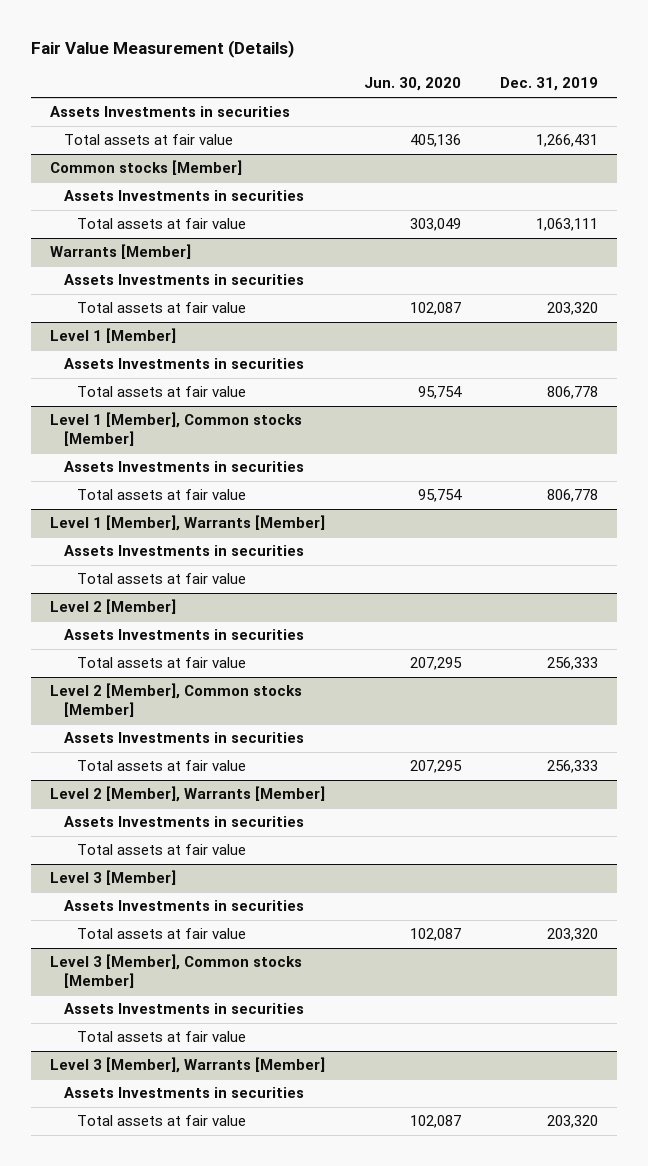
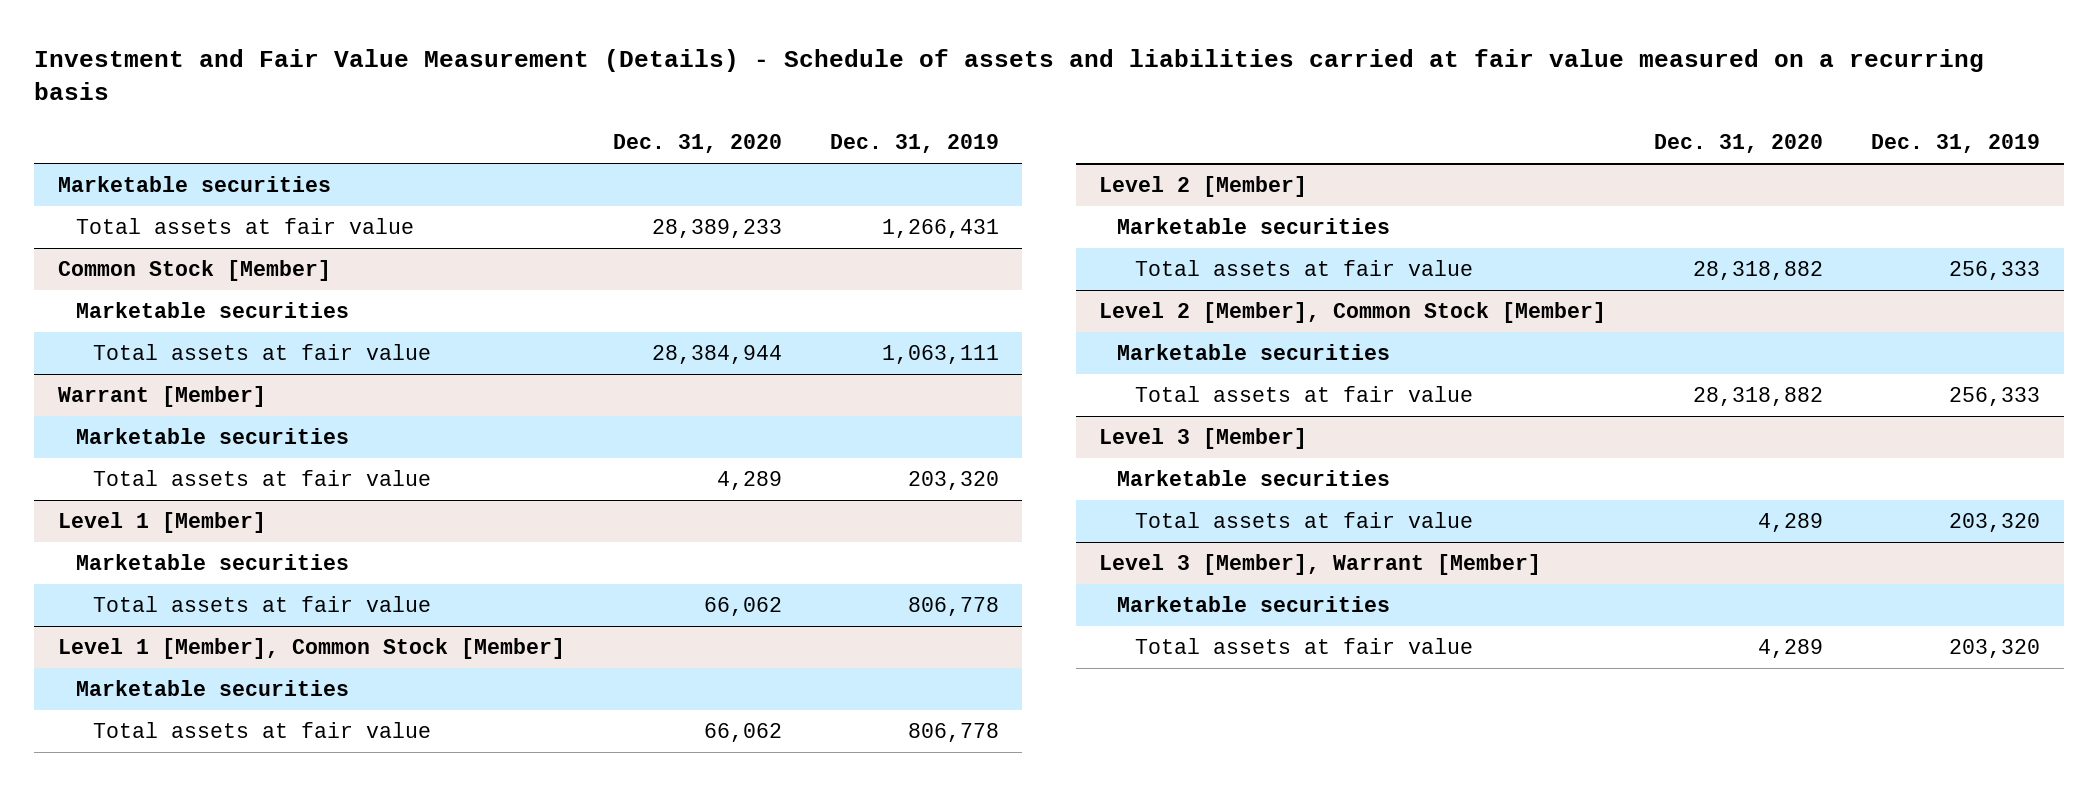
- Fair Value Measurement (Details)
+ Investment and Fair Value Measurement (Details) - Schedule of assets and liabilities carried at fair value measured on a recurring basis
- | Jun. 30, 2020 | Dec. 31, 2019
+ | Dec. 31, 2020 | Dec. 31, 2019
- Assets Investments in securities
+ Marketable securities
- Common stocks [Member]
- Assets Investments in securities
+ Common Stock [Member]
+ Marketable securities
- Warrants [Member]
- Assets Investments in securities
+ Warrant [Member]
+ Marketable securities
@ Level 1 [Member]
- Assets Investments in securities
+ Marketable securities
- Level 1 [Member], Common stocks [Member]
- Assets Investments in securities
+ Level 1 [Member], Common Stock [Member]
+ Marketable securities
- Level 1 [Member], Warrants [Member]
- Assets Investments in securities
- Total assets at fair value
@ Level 2 [Member]
- Assets Investments in securities
+ Marketable securities
- Level 2 [Member], Common stocks [Member]
- Assets Investments in securities
+ Level 2 [Member], Common Stock [Member]
+ Marketable securities
- Level 2 [Member], Warrants [Member]
- Assets Investments in securities
- Total assets at fair value
@ Level 3 [Member]
- Assets Investments in securities
+ Marketable securities
- Level 3 [Member], Common stocks [Member]
- Assets Investments in securities
- Total assets at fair value
- Level 3 [Member], Warrants [Member]
- Assets Investments in securities
+ Level 3 [Member], Warrant [Member]
+ Marketable securities

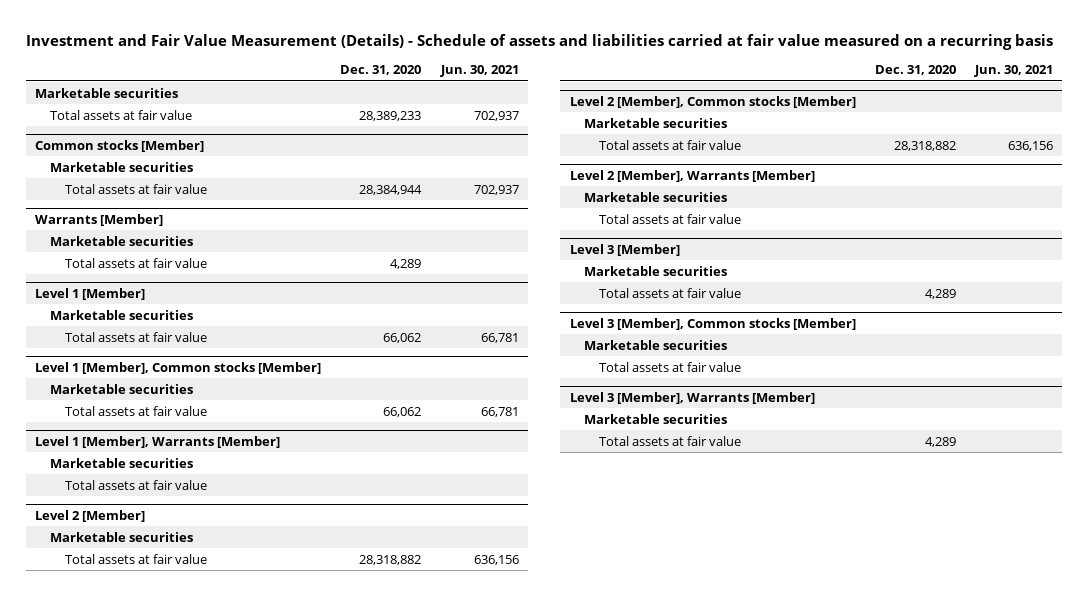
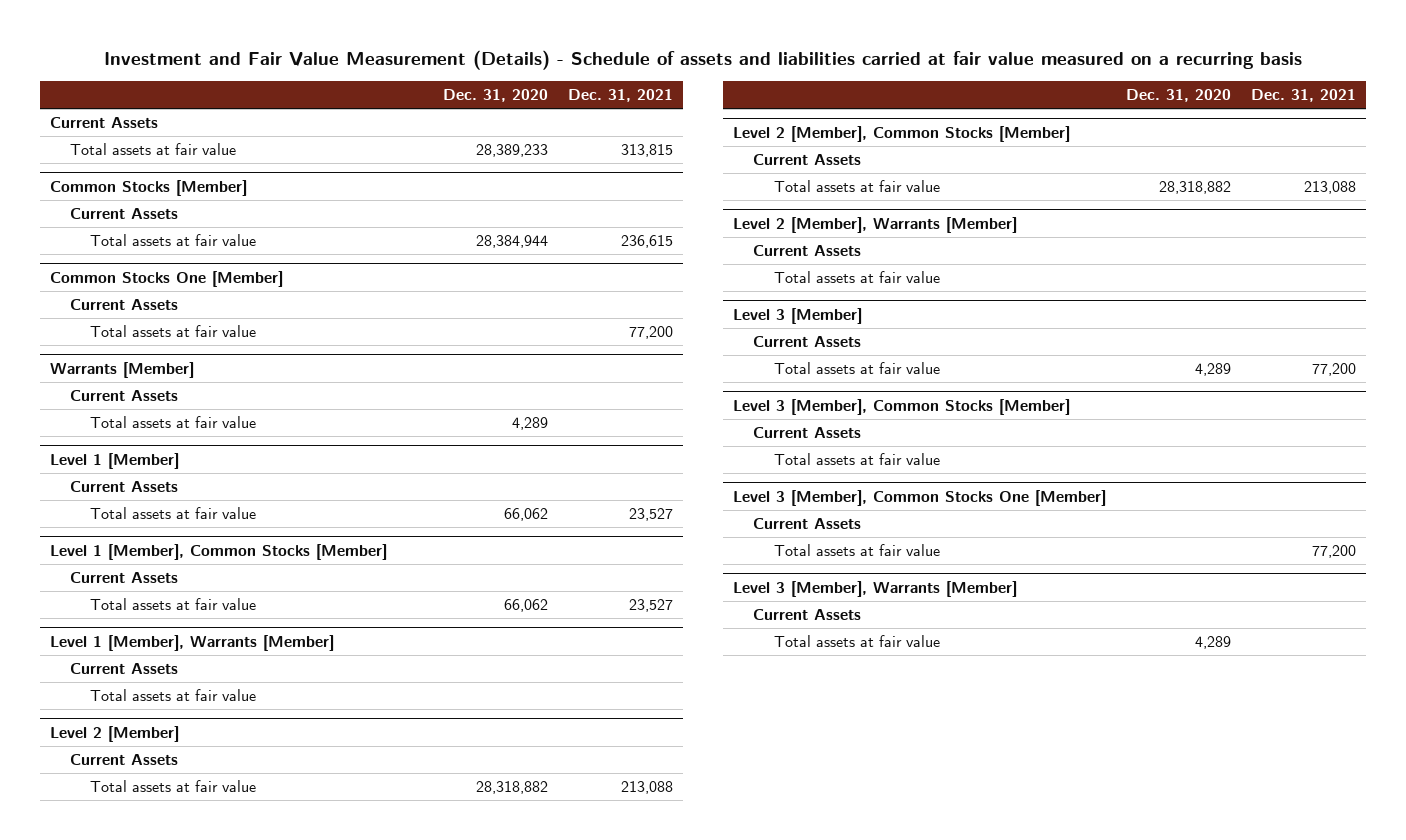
- | Dec. 31, 2020 | Jun. 30, 2021
+ | Dec. 31, 2020 | Dec. 31, 2021
- Marketable securities
+ Current Assets
- Common stocks [Member]
- Marketable securities
+ Common Stocks [Member]
+ Current Assets
+ Common Stocks One [Member]
+ Current Assets
+ Total assets at fair value | | 77,200
@ Warrants [Member]
- Marketable securities
+ Current Assets
@ Level 1 [Member]
- Marketable securities
+ Current Assets
- Level 1 [Member], Common stocks [Member]
- Marketable securities
+ Level 1 [Member], Common Stocks [Member]
+ Current Assets
@ Level 1 [Member], Warrants [Member]
- Marketable securities
+ Current Assets
@ Level 2 [Member]
- Marketable securities
+ Current Assets
- Level 2 [Member], Common stocks [Member]
- Marketable securities
+ Level 2 [Member], Common Stocks [Member]
+ Current Assets
@ Level 2 [Member], Warrants [Member]
- Marketable securities
+ Current Assets
@ Level 3 [Member]
- Marketable securities
+ Current Assets
- Level 3 [Member], Common stocks [Member]
- Marketable securities
+ Level 3 [Member], Common Stocks [Member]
+ Current Assets
+ Level 3 [Member], Common Stocks One [Member]
+ Current Assets
+ Total assets at fair value | | 77,200
@ Level 3 [Member], Warrants [Member]
- Marketable securities
+ Current Assets

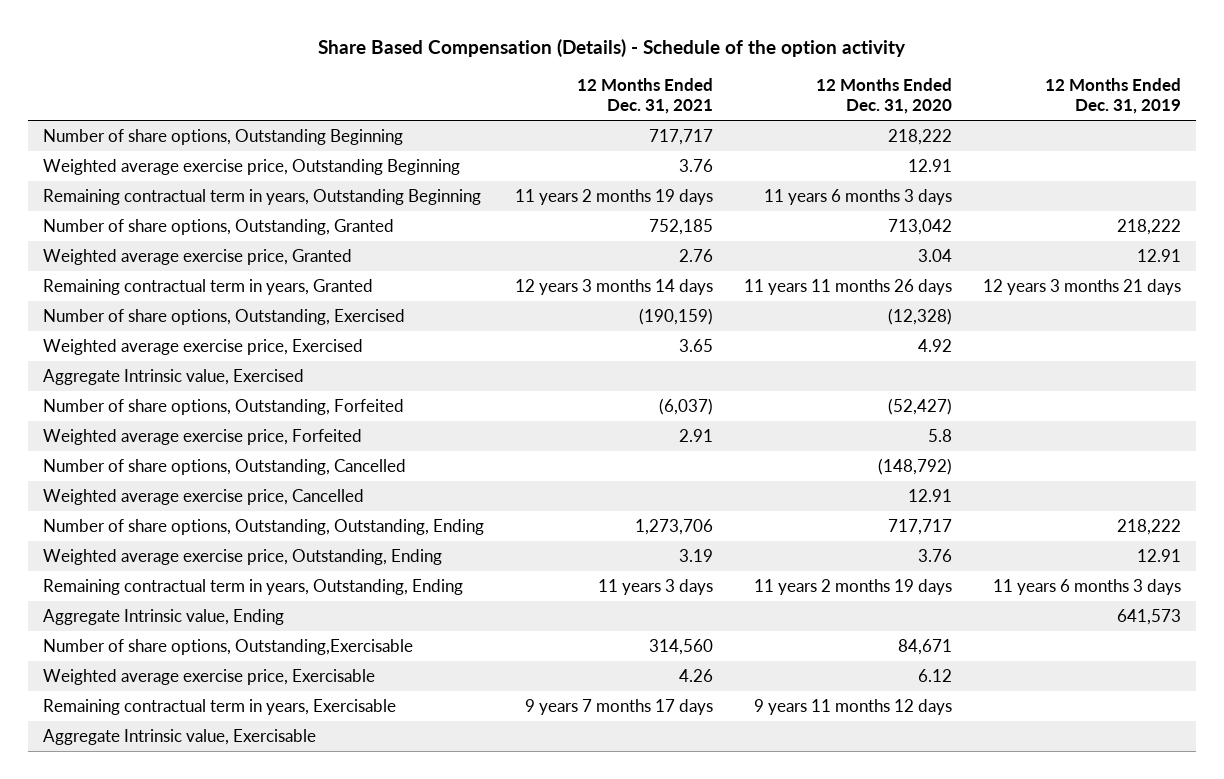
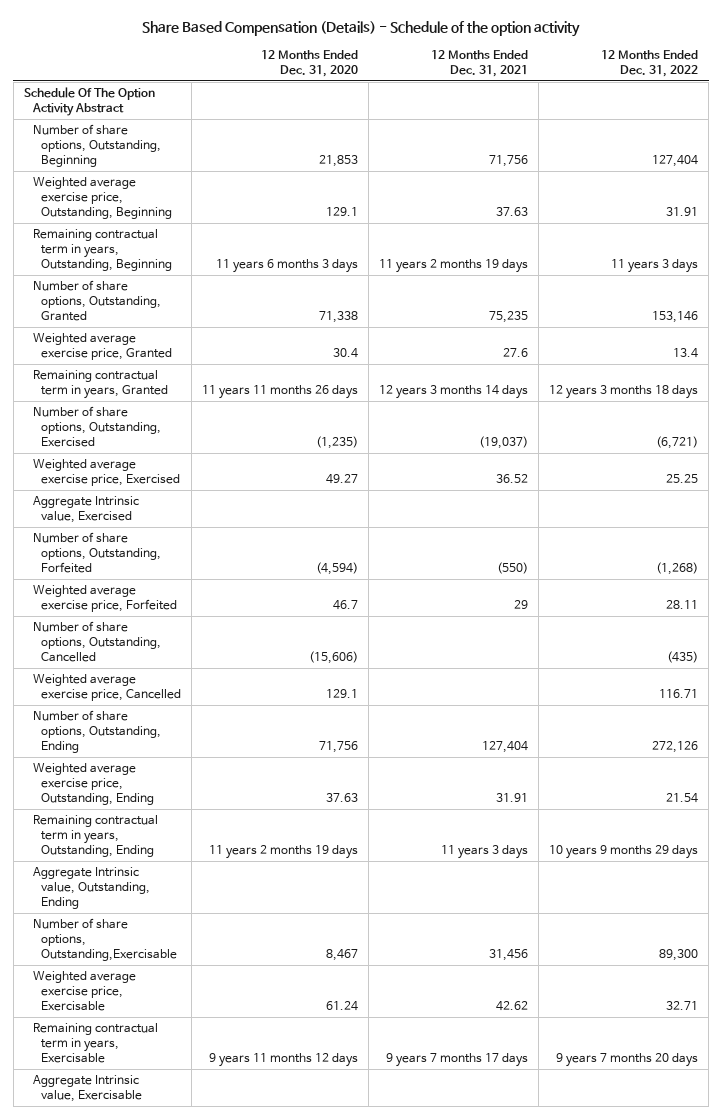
- | 12 Months Ended Dec. 31, 2021 | 12 Months Ended Dec. 31, 2020 | 12 Months Ended Dec. 31, 2019
+ | 12 Months Ended Dec. 31, 2020 | 12 Months Ended Dec. 31, 2021 | 12 Months Ended Dec. 31, 2022
- Number of share options, Outstanding Beginning | 717,717 | 218,222 |
- Weighted average exercise price, Outstanding Beginning | 3.76 | 12.91 |
- Remaining contractual term in years, Outstanding Beginning | 11 years 2 months 19 days | 11 years 6 months 3 days |
- Number of share options, Outstanding, Granted | 752,185 | 713,042 | 218,222
- Weighted average exercise price, Granted | 2.76 | 3.04 | 12.91
+ Schedule Of The Option Activity Abstract
+ Number of share options, Outstanding, Beginning | 21,853 | 71,756 | 127,404
+ Weighted average exercise price, Outstanding, Beginning | 129.1 | 37.63 | 31.91
+ Remaining contractual term in years, Outstanding, Beginning | 11 years 6 months 3 days | 11 years 2 months 19 days | 11 years 3 days
+ Number of share options, Outstanding, Granted | 71,338 | 75,235 | 153,146
+ Weighted average exercise price, Granted | 30.4 | 27.6 | 13.4
- Number of share options, Outstanding, Exercised | (190,159) | (12,328) |
- Weighted average exercise price, Exercised | 3.65 | 4.92 |
+ Number of share options, Outstanding, Exercised | (1,235) | (19,037) | (6,721)
+ Weighted average exercise price, Exercised | 49.27 | 36.52 | 25.25
- Number of share options, Outstanding, Forfeited | (6,037) | (52,427) |
- Weighted average exercise price, Forfeited | 2.91 | 5.8 |
- Number of share options, Outstanding, Cancelled | | (148,792) |
- Weighted average exercise price, Cancelled | | 12.91 |
- Number of share options, Outstanding, Outstanding, Ending | 1,273,706 | 717,717 | 218,222
- Weighted average exercise price, Outstanding, Ending | 3.19 | 3.76 | 12.91
+ Number of share options, Outstanding, Forfeited | (4,594) | (550) | (1,268)
+ Weighted average exercise price, Forfeited | 46.7 | 29 | 28.11
+ Number of share options, Outstanding, Cancelled | (15,606) | | (435)
+ Weighted average exercise price, Cancelled | 129.1 | | 116.71
+ Number of share options, Outstanding, Ending | 71,756 | 127,404 | 272,126
+ Weighted average exercise price, Outstanding, Ending | 37.63 | 31.91 | 21.54
- Aggregate Intrinsic value, Ending | | | 641,573
- Number of share options, Outstanding,Exercisable | 314,560 | 84,671 |
- Weighted average exercise price, Exercisable | 4.26 | 6.12 |
+ Aggregate Intrinsic value, Outstanding, Ending
+ Number of share options, Outstanding,Exercisable | 8,467 | 31,456 | 89,300
+ Weighted average exercise price, Exercisable | 61.24 | 42.62 | 32.71

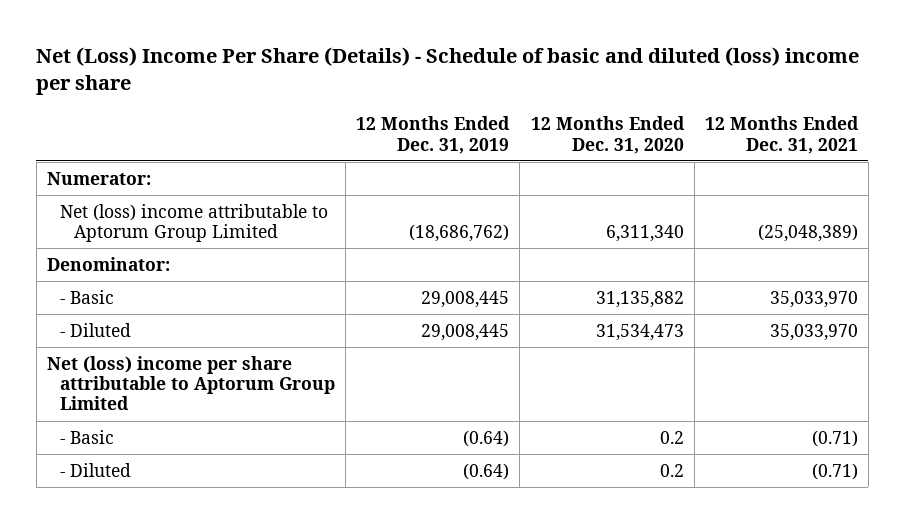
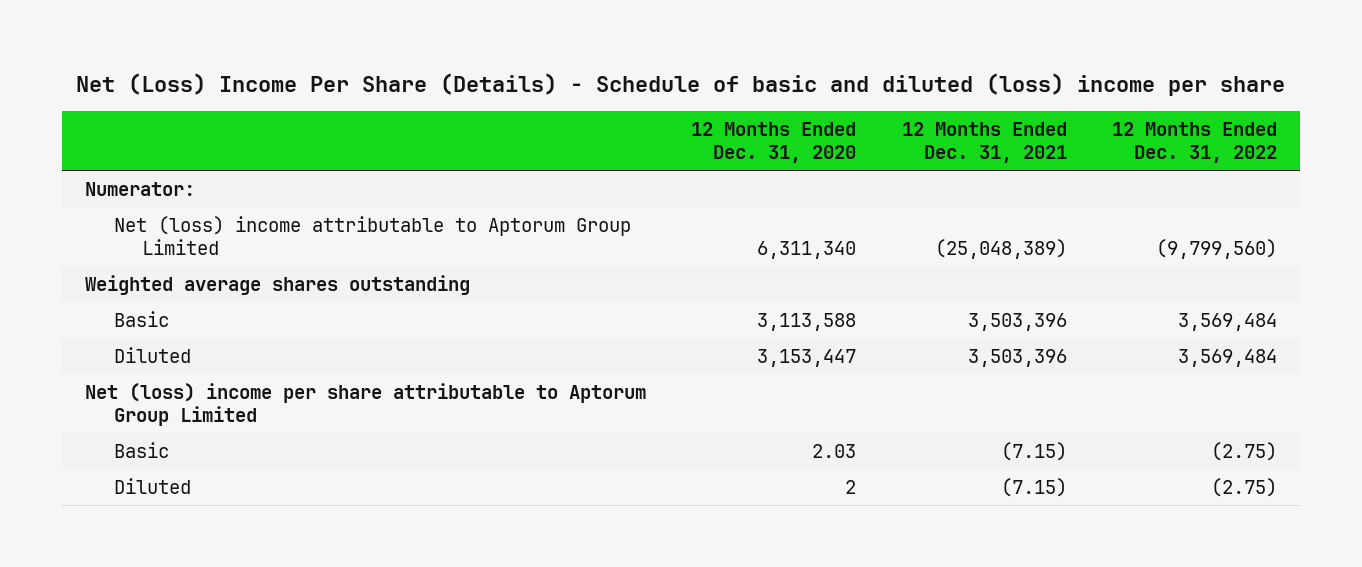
- | 12 Months Ended Dec. 31, 2019 | 12 Months Ended Dec. 31, 2020 | 12 Months Ended Dec. 31, 2021
+ | 12 Months Ended Dec. 31, 2020 | 12 Months Ended Dec. 31, 2021 | 12 Months Ended Dec. 31, 2022
- Denominator:
- - Basic | 29,008,445 | 31,135,882 | 35,033,970
- - Diluted | 29,008,445 | 31,534,473 | 35,033,970
+ Weighted average shares outstanding
+ Basic | 3,113,588 | 3,503,396 | 3,569,484
+ Diluted | 3,153,447 | 3,503,396 | 3,569,484
- - Basic | (0.64) | 0.2 | (0.71)
- - Diluted | (0.64) | 0.2 | (0.71)
+ Basic | 2.03 | (7.15) | (2.75)
+ Diluted | 2 | (7.15) | (2.75)

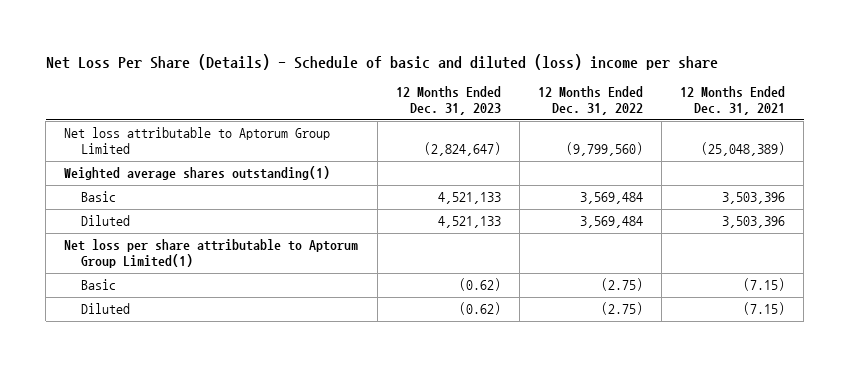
- Net (Loss) Income Per Share (Details) - Schedule of basic and diluted (loss) income per share
+ Net Loss Per Share (Details) - Schedule of basic and diluted (loss) income per share
- | 12 Months Ended Dec. 31, 2020 | 12 Months Ended Dec. 31, 2021 | 12 Months Ended Dec. 31, 2022
+ | 12 Months Ended Dec. 31, 2023 | 12 Months Ended Dec. 31, 2022 | 12 Months Ended Dec. 31, 2021
- Numerator:
- Net (loss) income attributable to Aptorum Group Limited | 6,311,340 | (25,048,389) | (9,799,560)
- Weighted average shares outstanding
+ Net loss attributable to Aptorum Group Limited | (2,824,647) | (9,799,560) | (25,048,389)
+ Weighted average shares outstanding(1)
- Net (loss) income per share attributable to Aptorum Group Limited
+ Net loss per share attributable to Aptorum Group Limited(1)

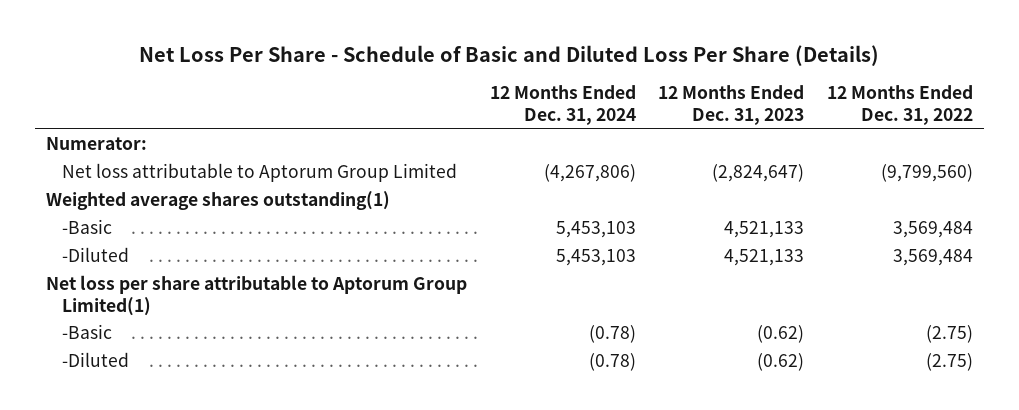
- Net Loss Per Share (Details) - Schedule of basic and diluted (loss) income per share
+ Net Loss Per Share - Schedule of Basic and Diluted Loss Per Share (Details)
- | 12 Months Ended Dec. 31, 2023 | 12 Months Ended Dec. 31, 2022 | 12 Months Ended Dec. 31, 2021
+ | 12 Months Ended Dec. 31, 2024 | 12 Months Ended Dec. 31, 2023 | 12 Months Ended Dec. 31, 2022
+ Numerator:
- Basic | 4,521,133 | 3,569,484 | 3,503,396
- Diluted | 4,521,133 | 3,569,484 | 3,503,396
+ -Basic | 5,453,103 | 4,521,133 | 3,569,484
+ -Diluted | 5,453,103 | 4,521,133 | 3,569,484
- Basic | (0.62) | (2.75) | (7.15)
- Diluted | (0.62) | (2.75) | (7.15)
+ -Basic | (0.78) | (0.62) | (2.75)
+ -Diluted | (0.78) | (0.62) | (2.75)

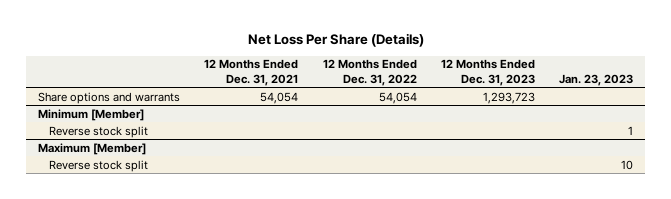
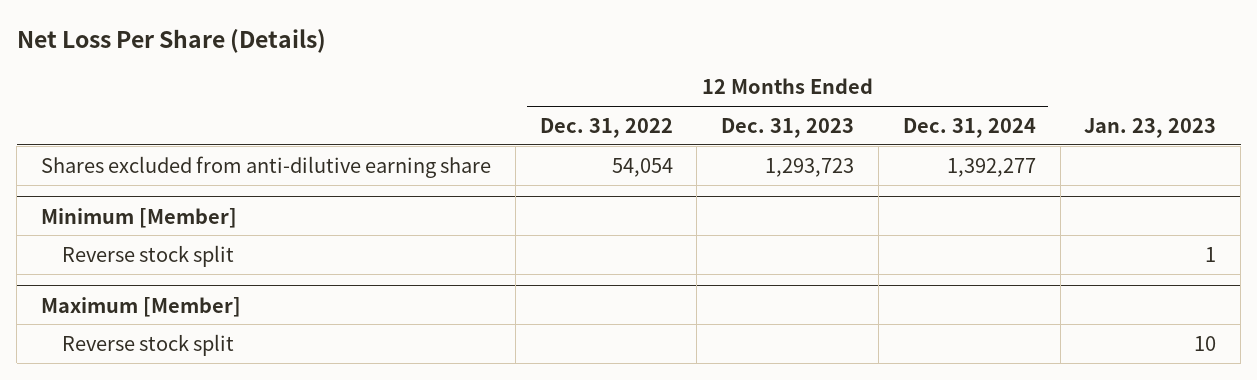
- | 12 Months Ended Dec. 31, 2021 | 12 Months Ended Dec. 31, 2022 | 12 Months Ended Dec. 31, 2023 | Jan. 23, 2023
+ | 12 Months Ended Dec. 31, 2022 | 12 Months Ended Dec. 31, 2023 | 12 Months Ended Dec. 31, 2024 | Jan. 23, 2023
- Share options and warrants | 54,054 | 54,054 | 1,293,723 |
+ Shares excluded from anti-dilutive earning share | 54,054 | 1,293,723 | 1,392,277 |

